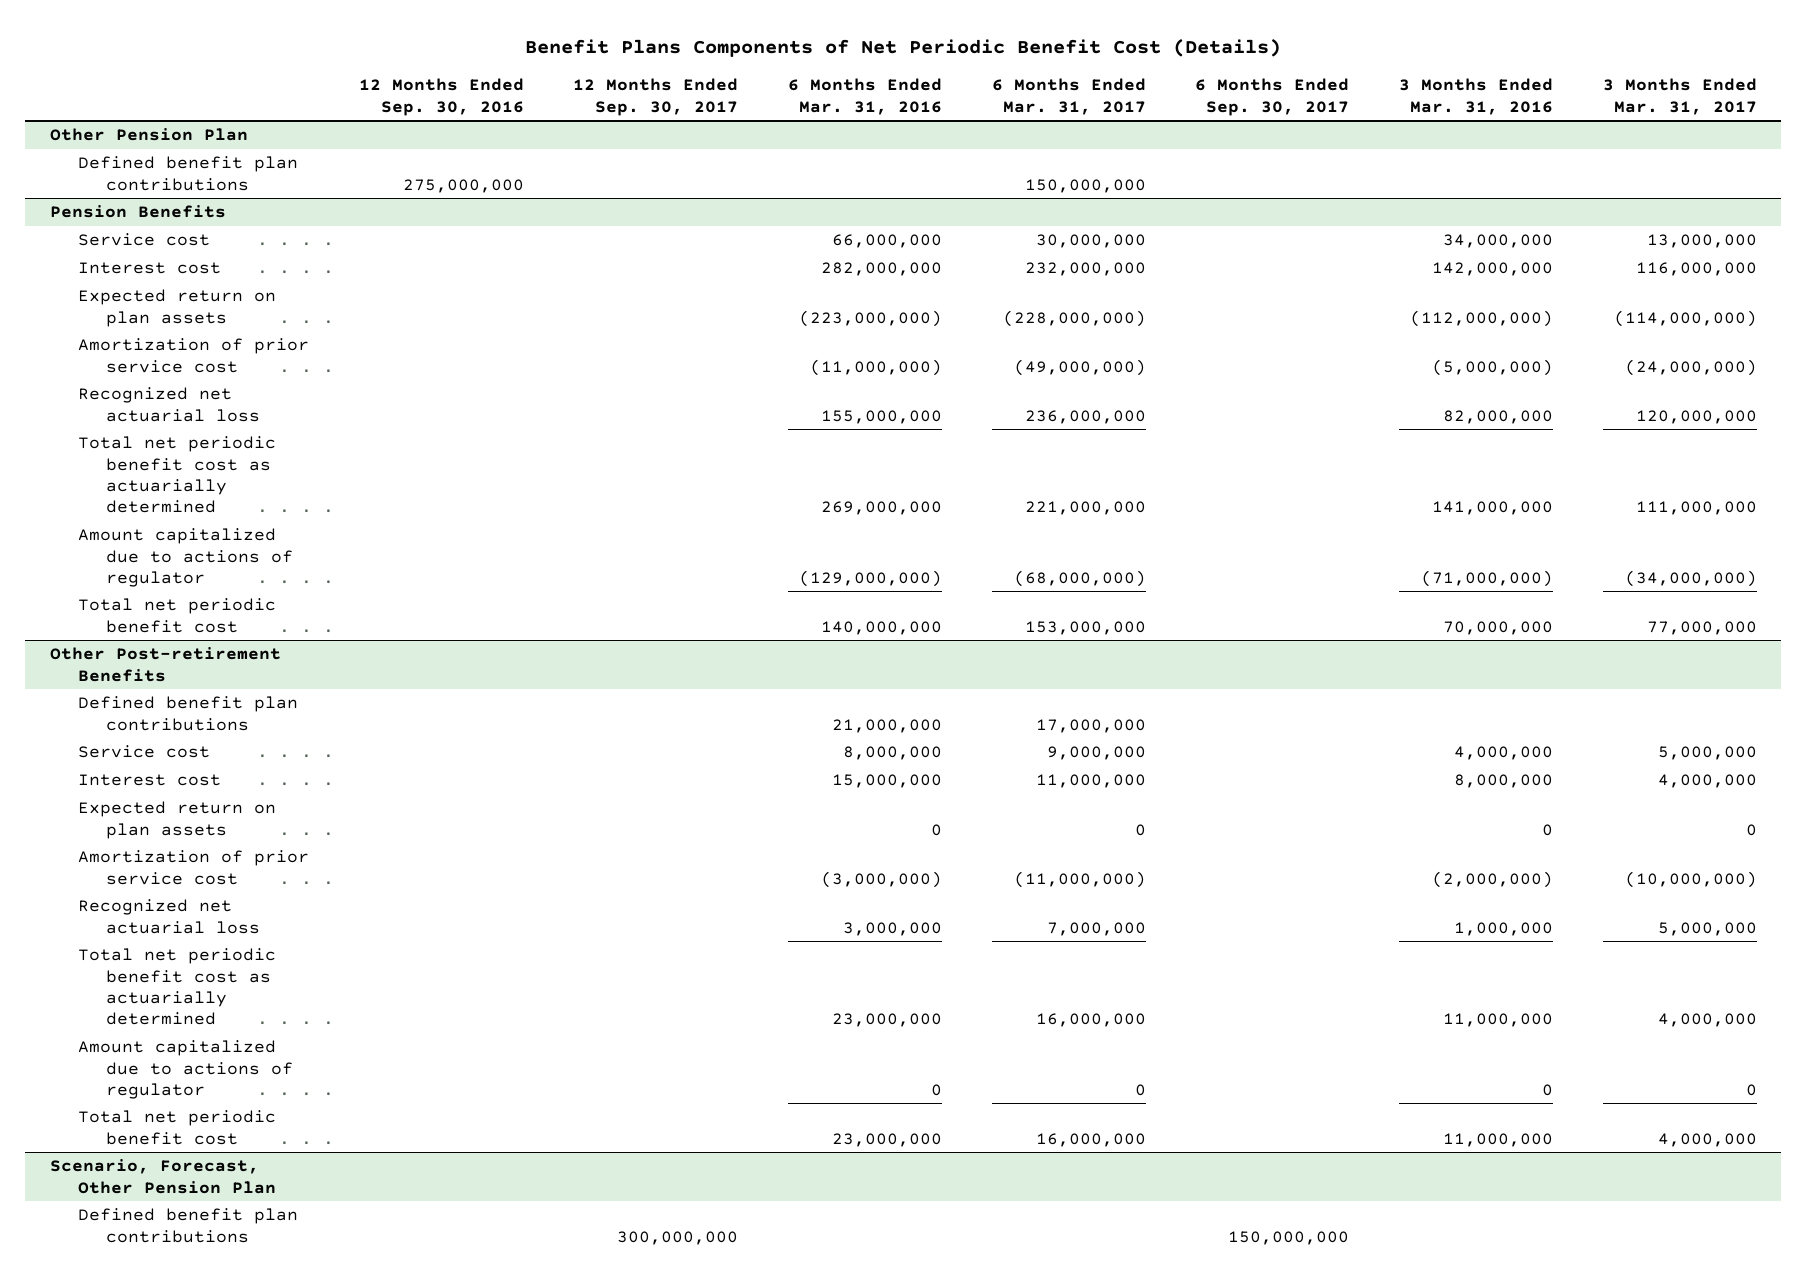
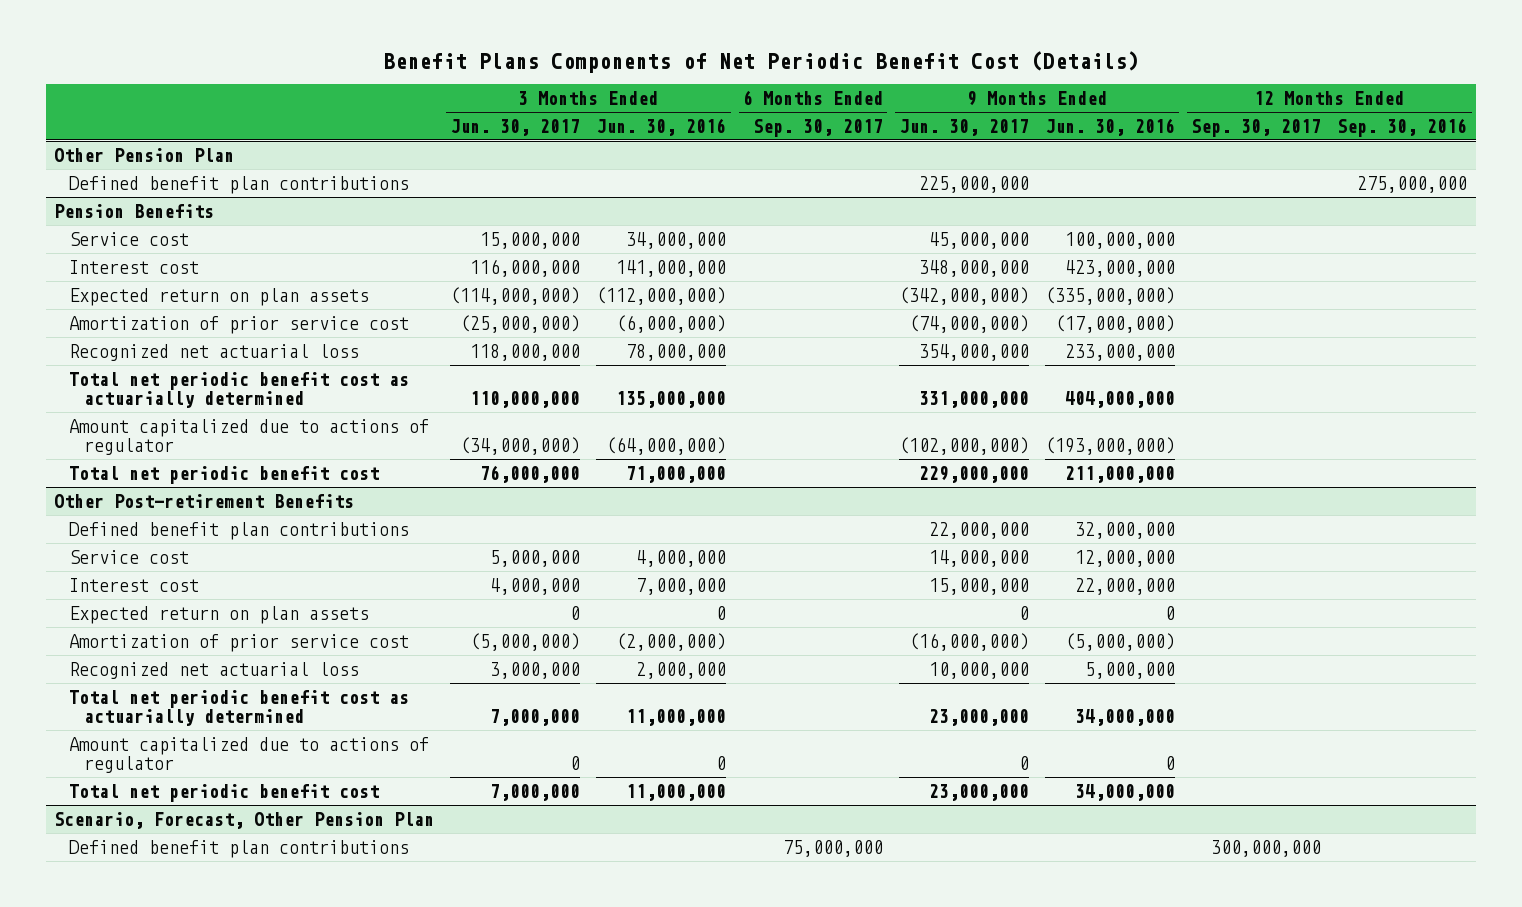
- | 12 Months Ended Sep. 30, 2016 | 12 Months Ended Sep. 30, 2017 | 6 Months Ended Mar. 31, 2016 | 6 Months Ended Mar. 31, 2017 | 6 Months Ended Sep. 30, 2017 | 3 Months Ended Mar. 31, 2016 | 3 Months Ended Mar. 31, 2017
+ | 3 Months Ended Jun. 30, 2017 | 3 Months Ended Jun. 30, 2016 | 6 Months Ended Sep. 30, 2017 | 9 Months Ended Jun. 30, 2017 | 9 Months Ended Jun. 30, 2016 | 12 Months Ended Sep. 30, 2017 | 12 Months Ended Sep. 30, 2016
@ Scenario, Forecast, Other Pension Plan
- Defined benefit plan contributions | | 300,000,000 | | | 150,000,000 | |
+ Defined benefit plan contributions | | | 75,000,000 | | | 300,000,000 |

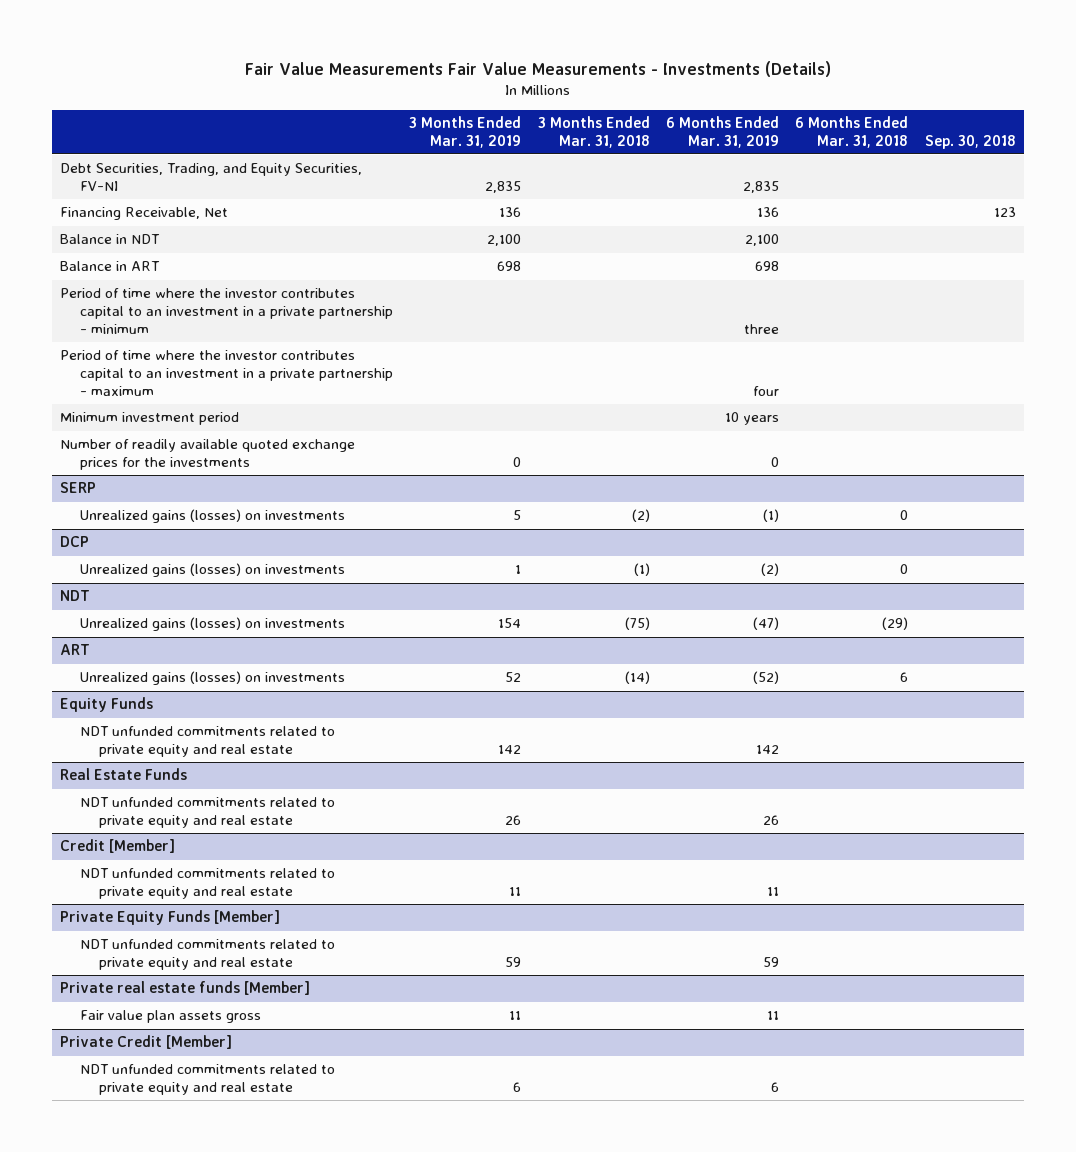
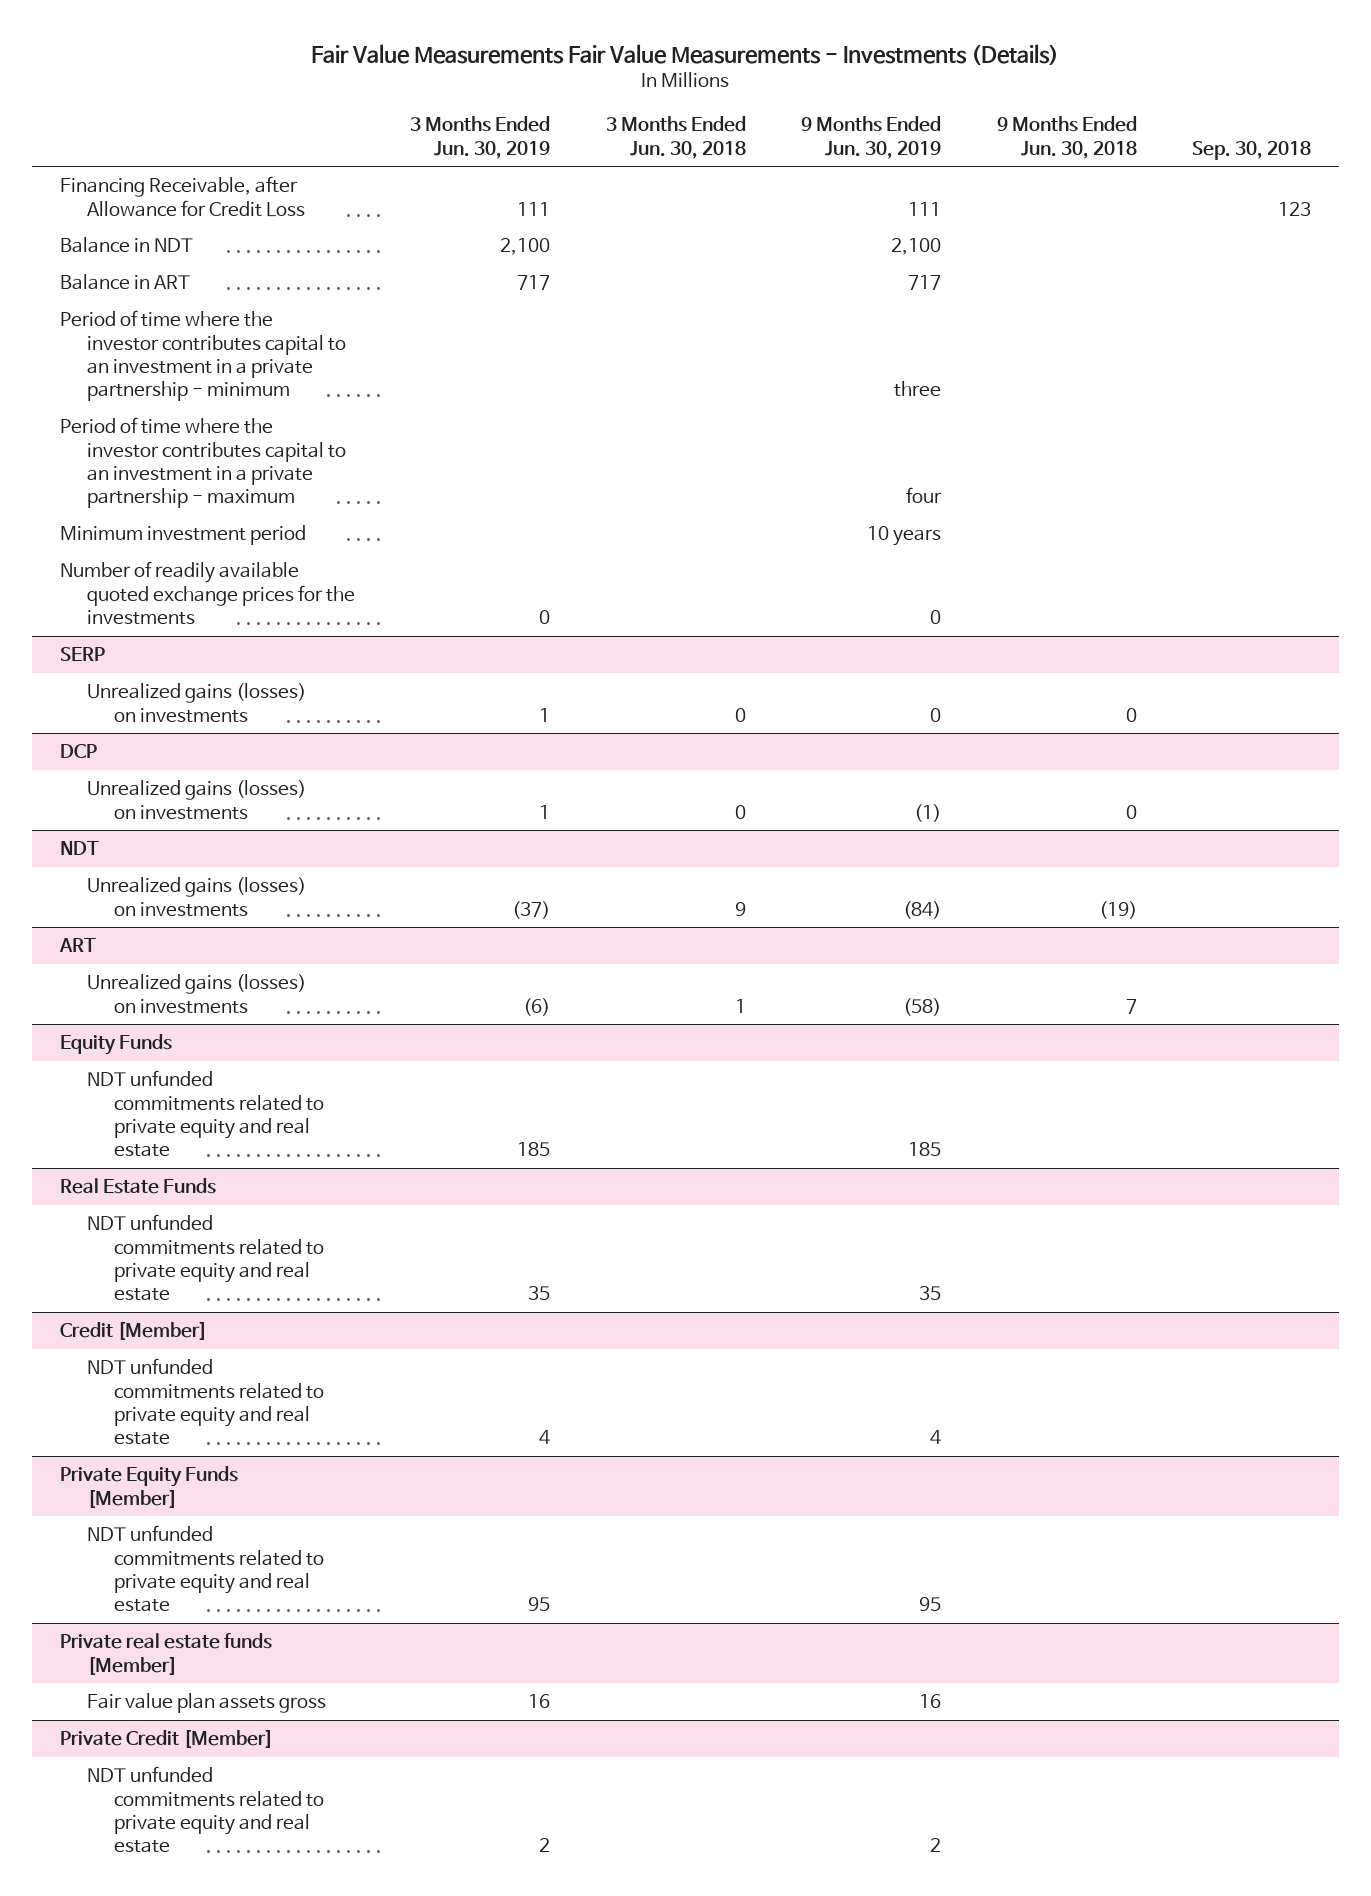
- | 3 Months Ended Mar. 31, 2019 | 3 Months Ended Mar. 31, 2018 | 6 Months Ended Mar. 31, 2019 | 6 Months Ended Mar. 31, 2018 | Sep. 30, 2018
+ | 3 Months Ended Jun. 30, 2019 | 3 Months Ended Jun. 30, 2018 | 9 Months Ended Jun. 30, 2019 | 9 Months Ended Jun. 30, 2018 | Sep. 30, 2018
- Debt Securities, Trading, and Equity Securities, FV-NI | 2,835 | | 2,835 | |
- Financing Receivable, Net | 136 | | 136 | | 123
+ Financing Receivable, after Allowance for Credit Loss | 111 | | 111 | | 123

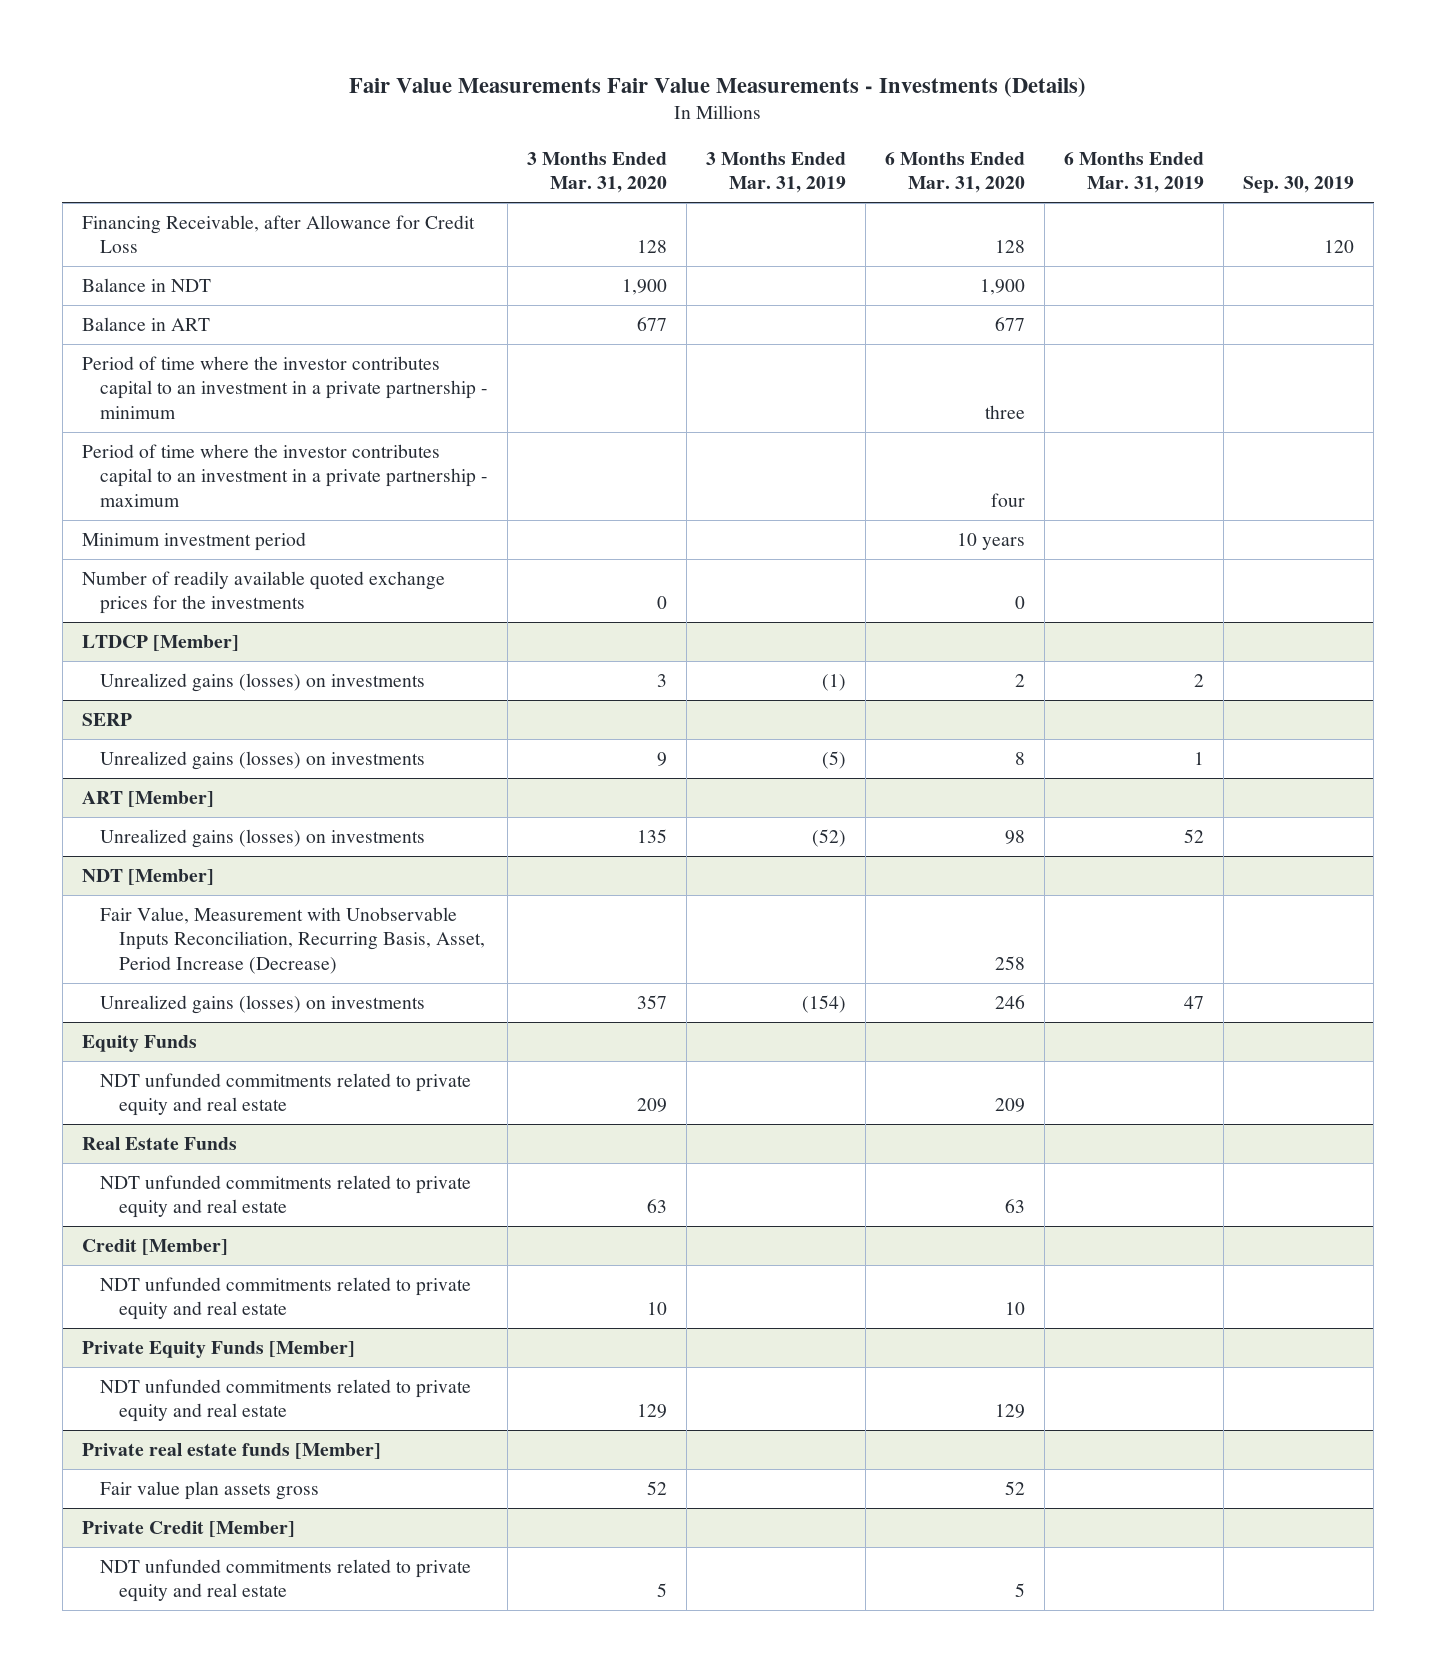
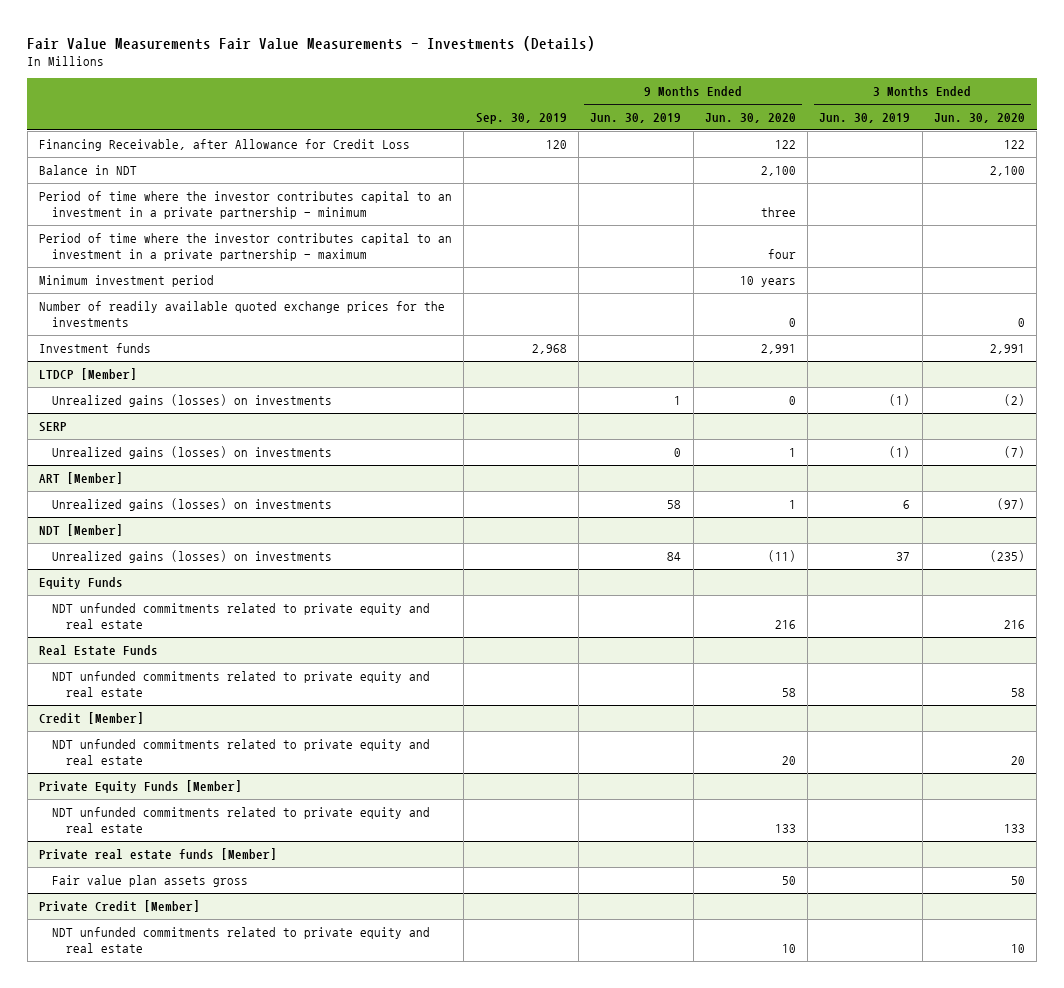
- | 3 Months Ended Mar. 31, 2020 | 3 Months Ended Mar. 31, 2019 | 6 Months Ended Mar. 31, 2020 | 6 Months Ended Mar. 31, 2019 | Sep. 30, 2019
+ | Sep. 30, 2019 | 9 Months Ended Jun. 30, 2019 | 9 Months Ended Jun. 30, 2020 | 3 Months Ended Jun. 30, 2019 | 3 Months Ended Jun. 30, 2020
- Balance in ART | 677 | | 677 | |
+ Investment funds | 2,968 | | 2,991 | | 2,991
@ NDT [Member]
- Fair Value, Measurement with Unobservable Inputs Reconciliation, Recurring Basis, Asset, Period Increase (Decrease) | | | 258 | |

